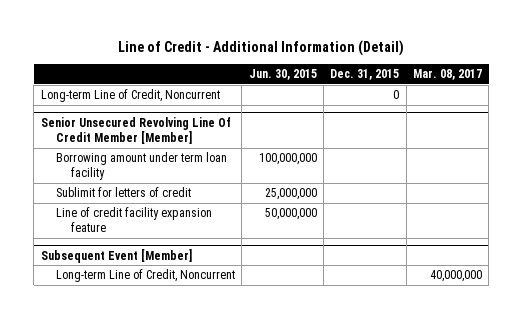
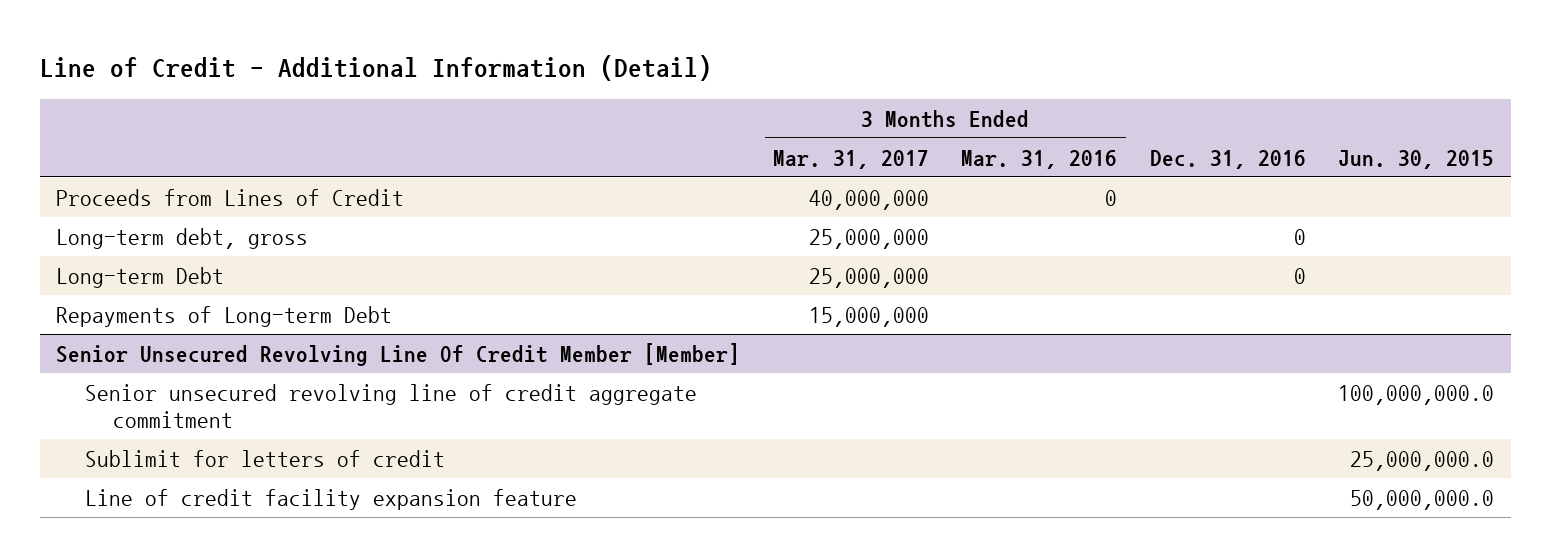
- | Jun. 30, 2015 | Dec. 31, 2015 | Mar. 08, 2017
+ | 3 Months Ended Mar. 31, 2017 | 3 Months Ended Mar. 31, 2016 | Dec. 31, 2016 | Jun. 30, 2015
- Long-term Line of Credit, Noncurrent | | 0 |
+ Proceeds from Lines of Credit | 40,000,000 | 0 | |
+ Long-term debt, gross | 25,000,000 | | 0 |
+ Long-term Debt | 25,000,000 | | 0 |
+ Repayments of Long-term Debt | 15,000,000 | | |
@ Senior Unsecured Revolving Line Of Credit Member [Member]
- Borrowing amount under term loan facility | 100,000,000 | |
- Sublimit for letters of credit | 25,000,000 | |
- Line of credit facility expansion feature | 50,000,000 | |
- Subsequent Event [Member]
- Long-term Line of Credit, Noncurrent | | | 40,000,000
@ Senior Unsecured Revolving Line Of Credit Member [Member]
+ Senior unsecured revolving line of credit aggregate commitment | | | | 100,000,000.0
+ Sublimit for letters of credit | | | | 25,000,000.0
+ Line of credit facility expansion feature | | | | 50,000,000.0

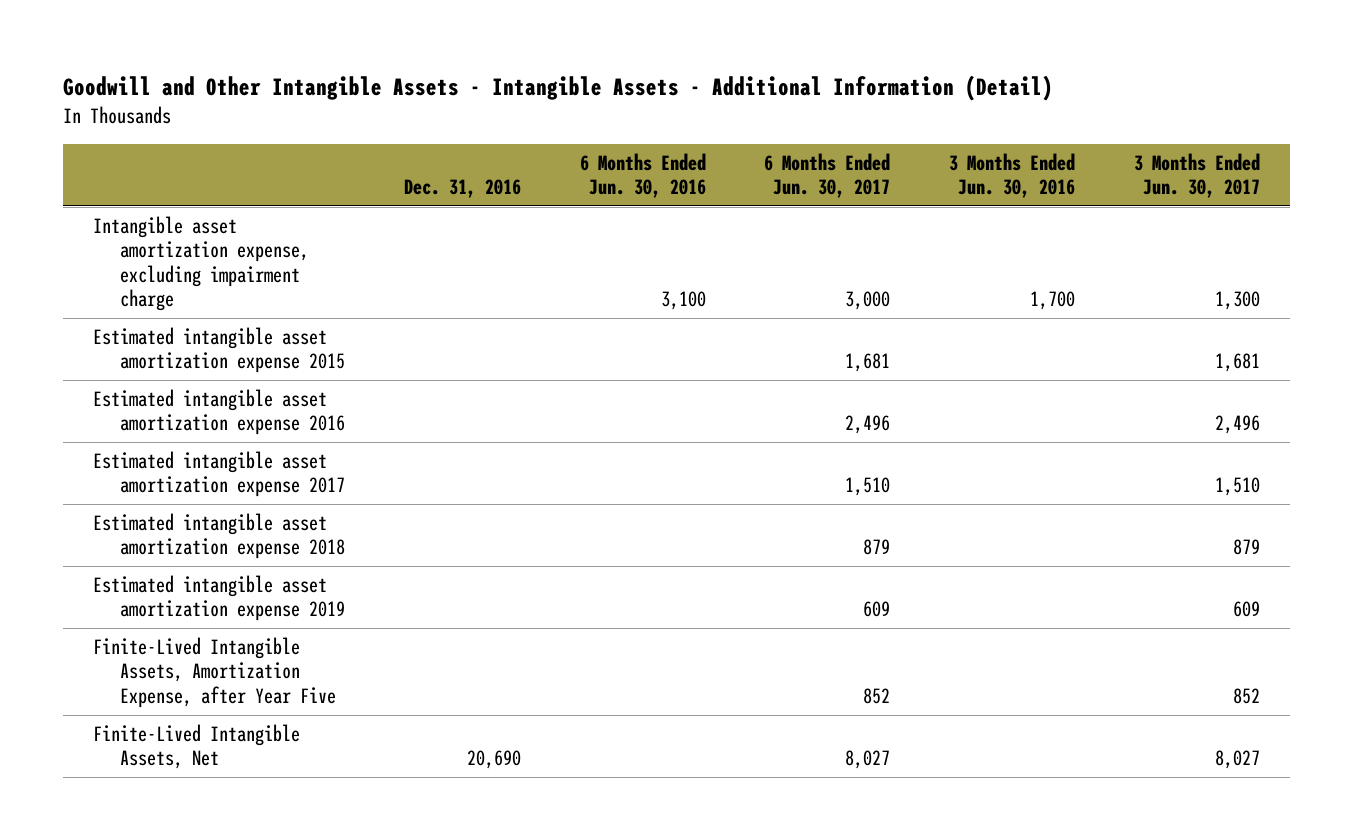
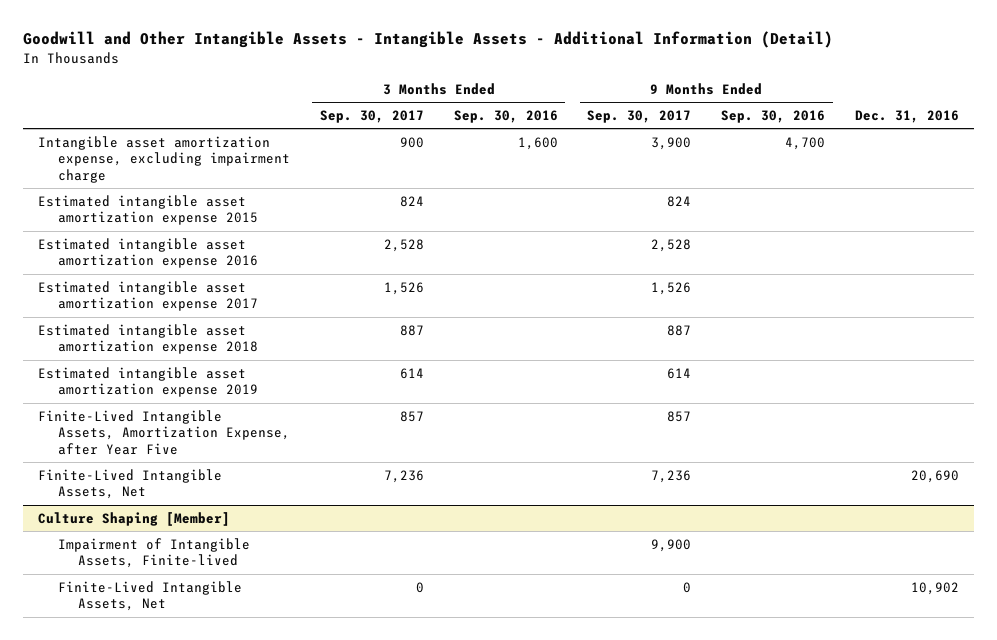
- | Dec. 31, 2016 | 6 Months Ended Jun. 30, 2016 | 6 Months Ended Jun. 30, 2017 | 3 Months Ended Jun. 30, 2016 | 3 Months Ended Jun. 30, 2017
+ | 3 Months Ended Sep. 30, 2017 | 3 Months Ended Sep. 30, 2016 | 9 Months Ended Sep. 30, 2017 | 9 Months Ended Sep. 30, 2016 | Dec. 31, 2016
+ Culture Shaping [Member]
+ Impairment of Intangible Assets, Finite-lived | | | 9,900 | |
+ Finite-Lived Intangible Assets, Net | 0 | | 0 | | 10,902

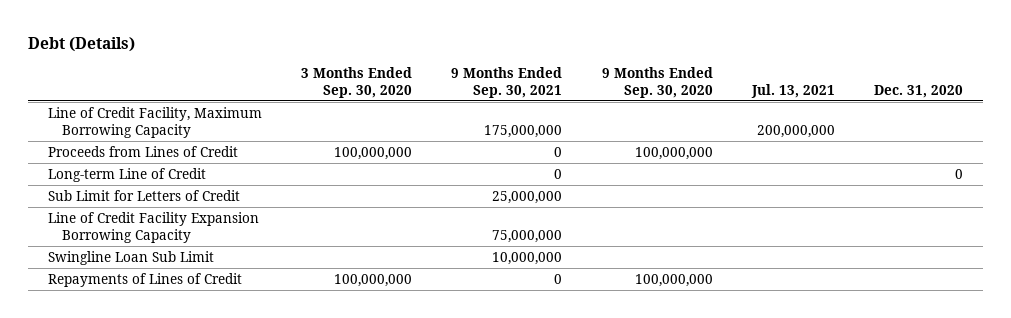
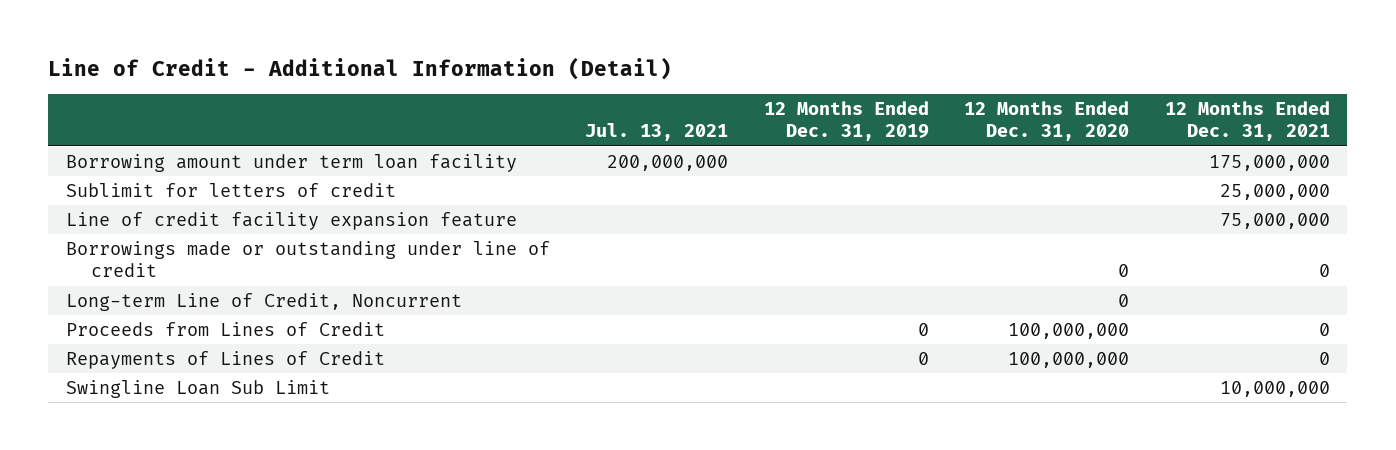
- Debt (Details)
+ Line of Credit - Additional Information (Detail)
- | 3 Months Ended Sep. 30, 2020 | 9 Months Ended Sep. 30, 2021 | 9 Months Ended Sep. 30, 2020 | Jul. 13, 2021 | Dec. 31, 2020
+ | Jul. 13, 2021 | 12 Months Ended Dec. 31, 2019 | 12 Months Ended Dec. 31, 2020 | 12 Months Ended Dec. 31, 2021
- Line of Credit Facility, Maximum Borrowing Capacity | | 175,000,000 | | 200,000,000 |
+ Borrowing amount under term loan facility | 200,000,000 | | | 175,000,000
+ Sublimit for letters of credit | | | | 25,000,000
+ Line of credit facility expansion feature | | | | 75,000,000
+ Borrowings made or outstanding under line of credit | | | 0 | 0
+ Long-term Line of Credit, Noncurrent | | | 0 |
- Long-term Line of Credit | | 0 | | | 0
- Sub Limit for Letters of Credit | | 25,000,000 | | |
- Line of Credit Facility Expansion Borrowing Capacity | | 75,000,000 | | |
moved down: Swingline Loan Sub Limit | | | | 10,000,000

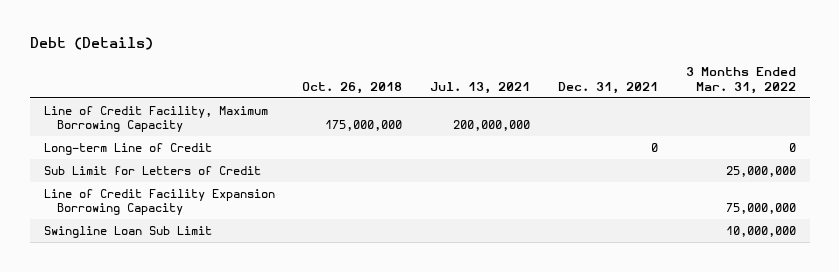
- Line of Credit - Additional Information (Detail)
+ Debt (Details)
- | Jul. 13, 2021 | 12 Months Ended Dec. 31, 2019 | 12 Months Ended Dec. 31, 2020 | 12 Months Ended Dec. 31, 2021
+ | Oct. 26, 2018 | Jul. 13, 2021 | Dec. 31, 2021 | 3 Months Ended Mar. 31, 2022
- Borrowing amount under term loan facility | 200,000,000 | | | 175,000,000
- Sublimit for letters of credit | | | | 25,000,000
- Line of credit facility expansion feature | | | | 75,000,000
- Borrowings made or outstanding under line of credit | | | 0 | 0
- Long-term Line of Credit, Noncurrent | | | 0 |
- Proceeds from Lines of Credit | | 0 | 100,000,000 | 0
- Repayments of Lines of Credit | | 0 | 100,000,000 | 0
+ Line of Credit Facility, Maximum Borrowing Capacity | 175,000,000 | 200,000,000 | |
+ Long-term Line of Credit | | | 0 | 0
+ Sub Limit for Letters of Credit | | | | 25,000,000
+ Line of Credit Facility Expansion Borrowing Capacity | | | | 75,000,000

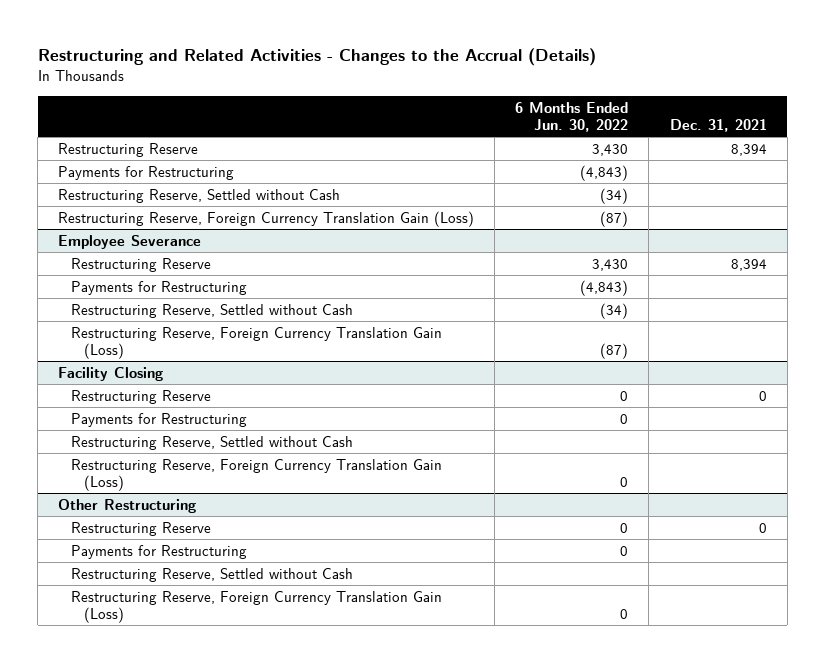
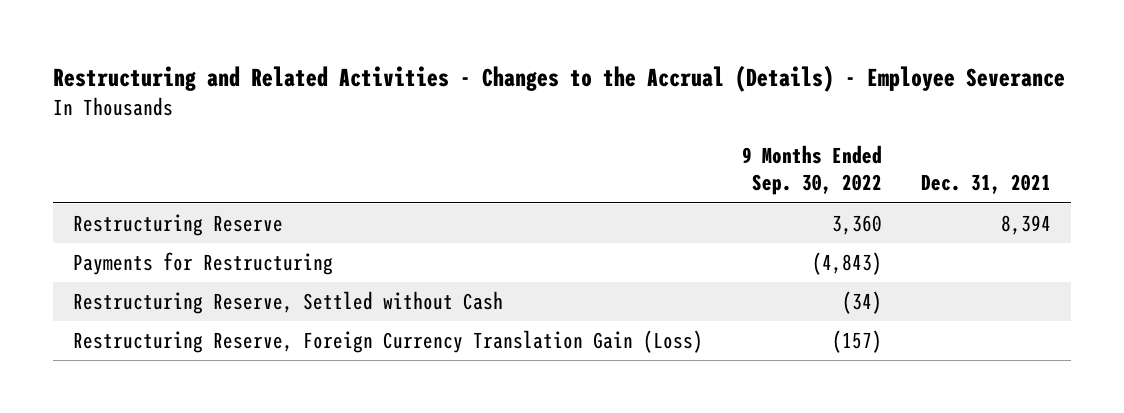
- Restructuring and Related Activities - Changes to the Accrual (Details)
+ Restructuring and Related Activities - Changes to the Accrual (Details) - Employee Severance
- | 6 Months Ended Jun. 30, 2022 | Dec. 31, 2021
+ | 9 Months Ended Sep. 30, 2022 | Dec. 31, 2021
- Employee Severance
- Restructuring Reserve | 3,430 | 8,394
- Payments for Restructuring | (4,843) |
- Restructuring Reserve, Settled without Cash | (34) |
- Restructuring Reserve, Foreign Currency Translation Gain (Loss) | (87) |
- Facility Closing
- Restructuring Reserve | 0 | 0
- Payments for Restructuring | 0 |
- Restructuring Reserve, Settled without Cash
- Restructuring Reserve, Foreign Currency Translation Gain (Loss) | 0 |
- Other Restructuring
- Restructuring Reserve | 0 | 0
- Payments for Restructuring | 0 |
- Restructuring Reserve, Settled without Cash
- Restructuring Reserve, Foreign Currency Translation Gain (Loss) | 0 |

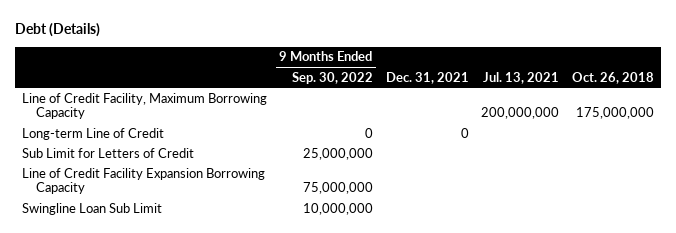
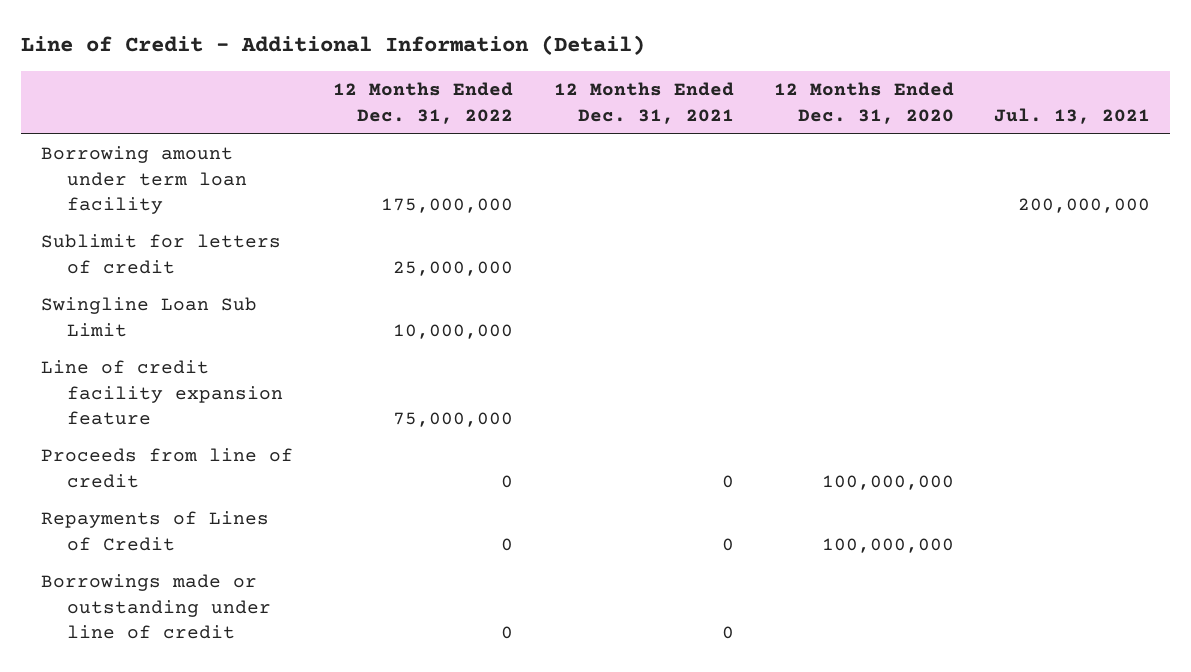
- Debt (Details)
+ Line of Credit - Additional Information (Detail)
- | 9 Months Ended Sep. 30, 2022 | Dec. 31, 2021 | Jul. 13, 2021 | Oct. 26, 2018
+ | 12 Months Ended Dec. 31, 2022 | 12 Months Ended Dec. 31, 2021 | 12 Months Ended Dec. 31, 2020 | Jul. 13, 2021
- Line of Credit Facility, Maximum Borrowing Capacity | | | 200,000,000 | 175,000,000
- Long-term Line of Credit | 0 | 0 | |
- Sub Limit for Letters of Credit | 25,000,000 | | |
- Line of Credit Facility Expansion Borrowing Capacity | 75,000,000 | | |
+ Borrowing amount under term loan facility | 175,000,000 | | | 200,000,000
+ Sublimit for letters of credit | 25,000,000 | | |
+ Line of credit facility expansion feature | 75,000,000 | | |
+ Proceeds from line of credit | 0 | 0 | 100,000,000 |
+ Repayments of Lines of Credit | 0 | 0 | 100,000,000 |
+ Borrowings made or outstanding under line of credit | 0 | 0 | |

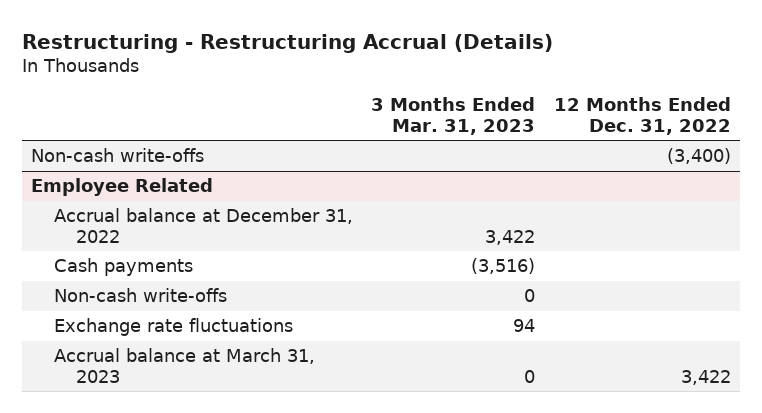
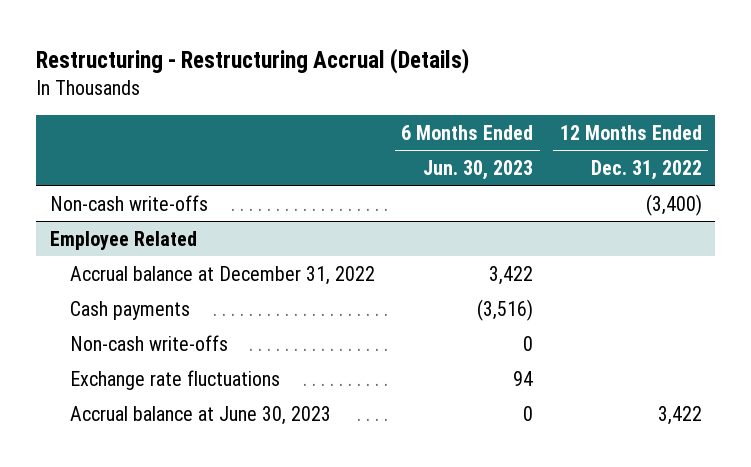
- | 3 Months Ended Mar. 31, 2023 | 12 Months Ended Dec. 31, 2022
+ | 6 Months Ended Jun. 30, 2023 | 12 Months Ended Dec. 31, 2022
@ Employee Related
- Accrual balance at March 31, 2023 | 0 | 3,422
+ Accrual balance at June 30, 2023 | 0 | 3,422

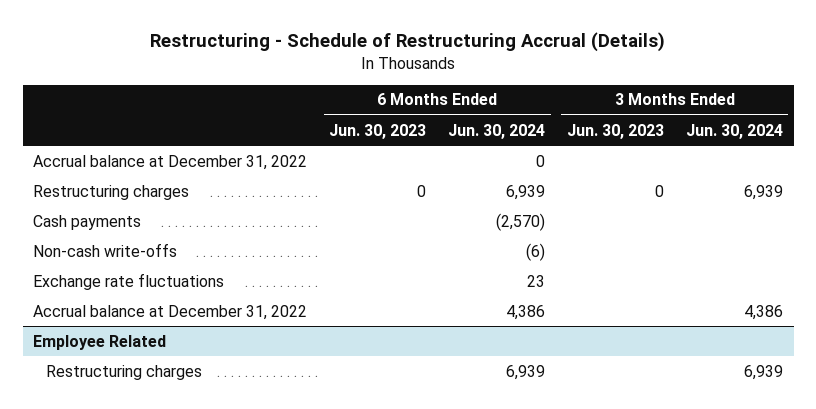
- Restructuring - Restructuring Accrual (Details)
+ Restructuring - Schedule of Restructuring Accrual (Details)
- | 6 Months Ended Jun. 30, 2023 | 12 Months Ended Dec. 31, 2022
+ | 6 Months Ended Jun. 30, 2023 | 6 Months Ended Jun. 30, 2024 | 3 Months Ended Jun. 30, 2023 | 3 Months Ended Jun. 30, 2024
+ Accrual balance at December 31, 2022 | | 0 | |
+ Restructuring charges | 0 | 6,939 | 0 | 6,939
+ Cash payments | | (2,570) | |
+ Exchange rate fluctuations | | 23 | |
+ Accrual balance at December 31, 2022 | | 4,386 | | 4,386
@ Employee Related
- Accrual balance at December 31, 2022 | 3,422 |
- Cash payments | (3,516) |
- Non-cash write-offs | 0 |
- Exchange rate fluctuations | 94 |
- Accrual balance at June 30, 2023 | 0 | 3,422
+ Restructuring charges | | 6,939 | | 6,939

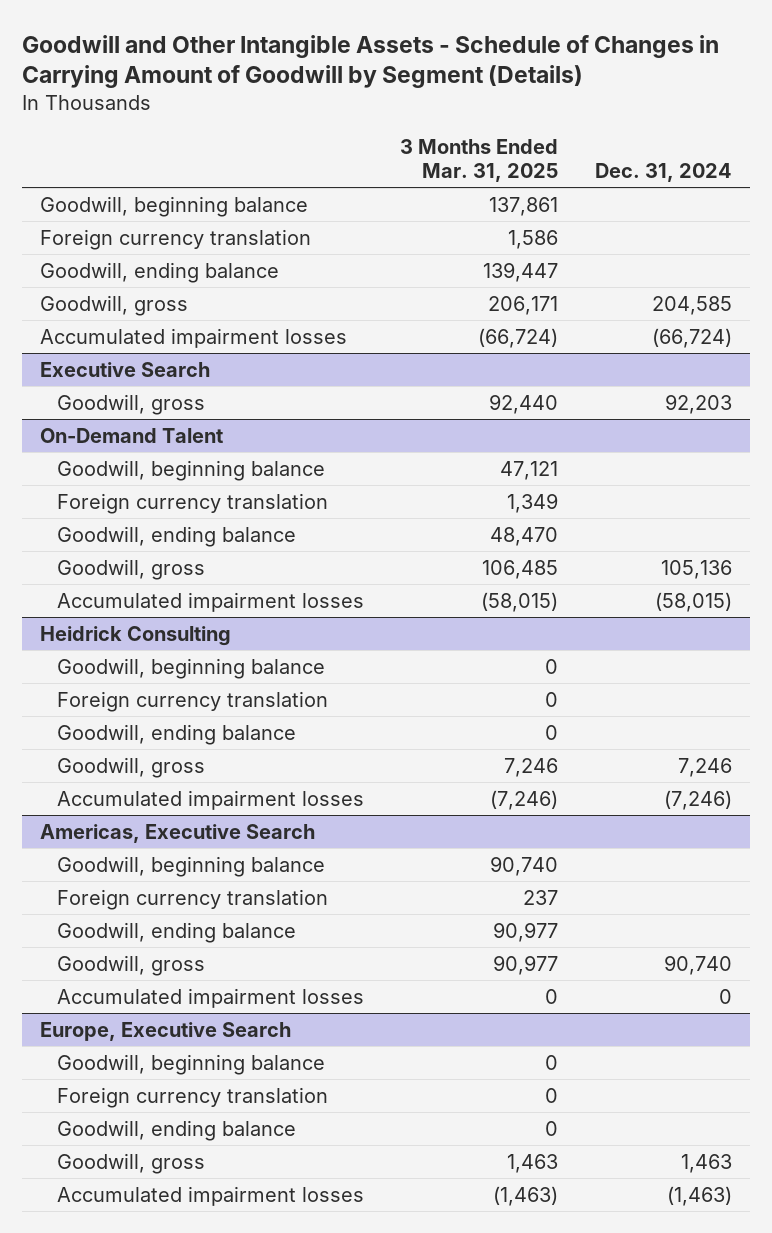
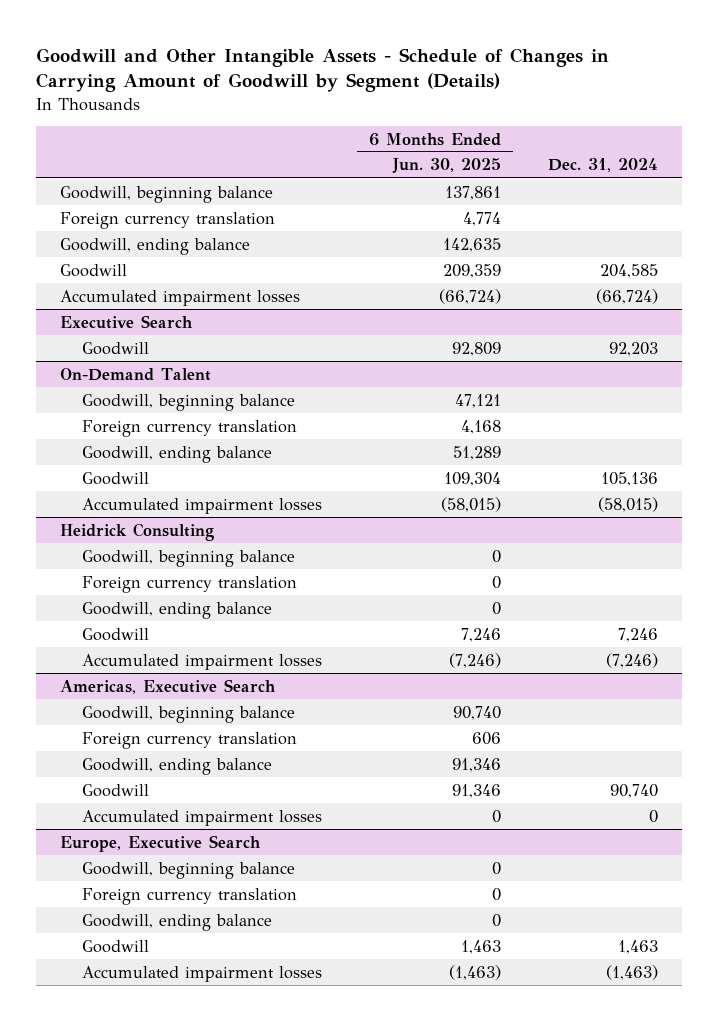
- | 3 Months Ended Mar. 31, 2025 | Dec. 31, 2024
+ | 6 Months Ended Jun. 30, 2025 | Dec. 31, 2024
- Goodwill, gross | 206,171 | 204,585
+ Goodwill | 209,359 | 204,585
@ Executive Search
- Goodwill, gross | 92,440 | 92,203
+ Goodwill | 92,809 | 92,203
@ On-Demand Talent
- Goodwill, gross | 106,485 | 105,136
+ Goodwill | 109,304 | 105,136
@ Heidrick Consulting
- Goodwill, gross | 7,246 | 7,246
+ Goodwill | 7,246 | 7,246
@ Americas, Executive Search
- Goodwill, gross | 90,977 | 90,740
+ Goodwill | 91,346 | 90,740
@ Europe, Executive Search
- Goodwill, gross | 1,463 | 1,463
+ Goodwill | 1,463 | 1,463

